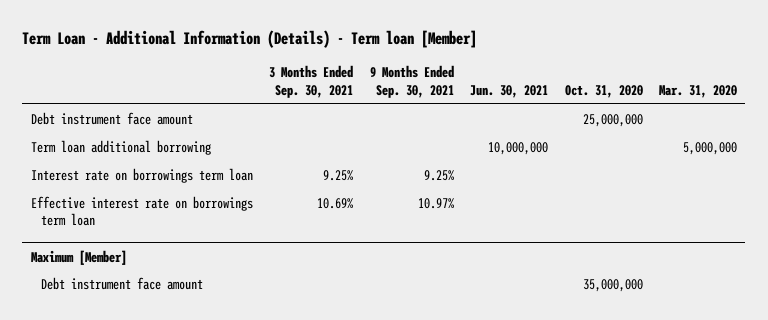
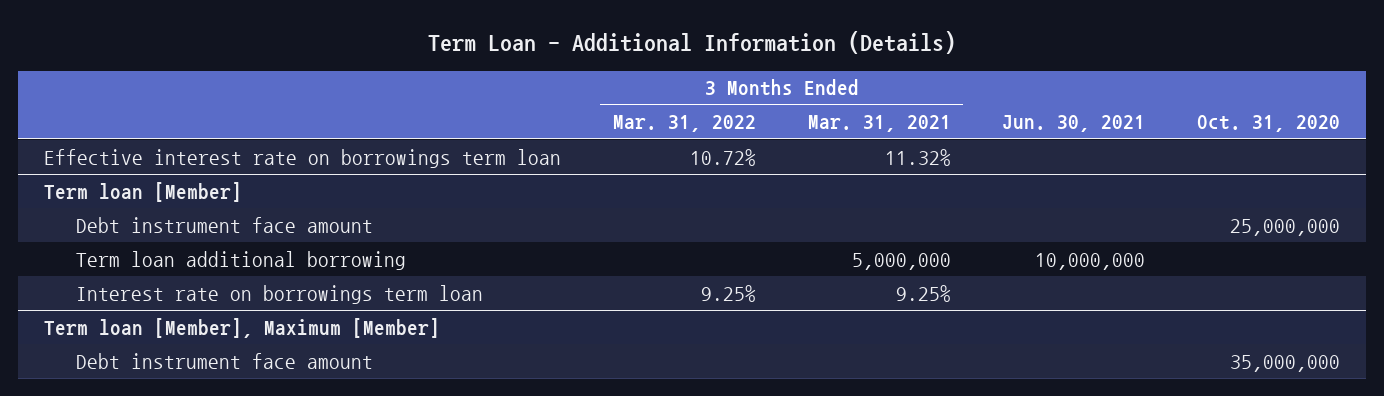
- Term Loan - Additional Information (Details) - Term loan [Member]
+ Term Loan - Additional Information (Details)
- | 3 Months Ended Sep. 30, 2021 | 9 Months Ended Sep. 30, 2021 | Jun. 30, 2021 | Oct. 31, 2020 | Mar. 31, 2020
+ | 3 Months Ended Mar. 31, 2022 | 3 Months Ended Mar. 31, 2021 | Jun. 30, 2021 | Oct. 31, 2020
- Debt instrument face amount | | | | 25,000,000 |
- Term loan additional borrowing | | | 10,000,000 | | 5,000,000
- Interest rate on borrowings term loan | 9.25% | 9.25% | | |
- Maximum [Member]
- Debt instrument face amount | | | | 35,000,000 |
+ Term loan [Member]
+ Debt instrument face amount | | | | 25,000,000
+ Term loan additional borrowing | | 5,000,000 | 10,000,000 |
+ Interest rate on borrowings term loan | 9.25% | 9.25% | |
+ Term loan [Member], Maximum [Member]
+ Debt instrument face amount | | | | 35,000,000

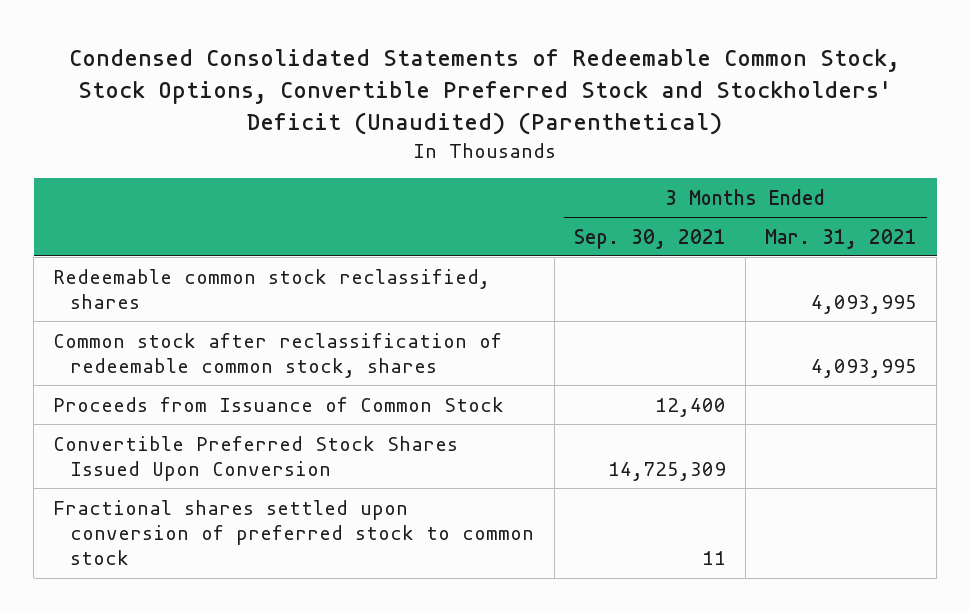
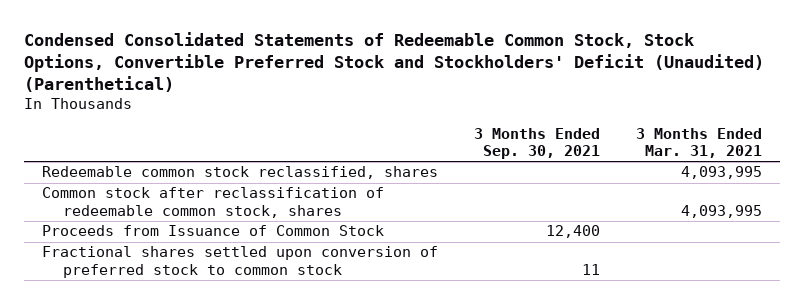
- Convertible Preferred Stock Shares Issued Upon Conversion | 14,725,309 |

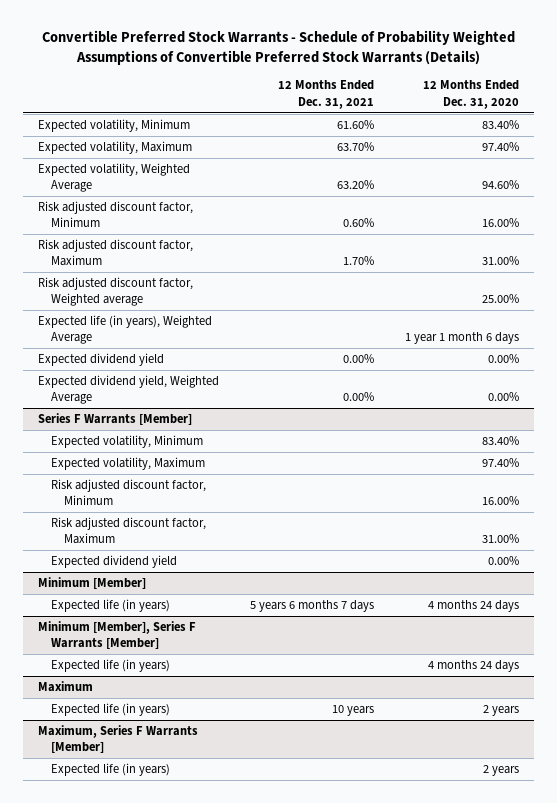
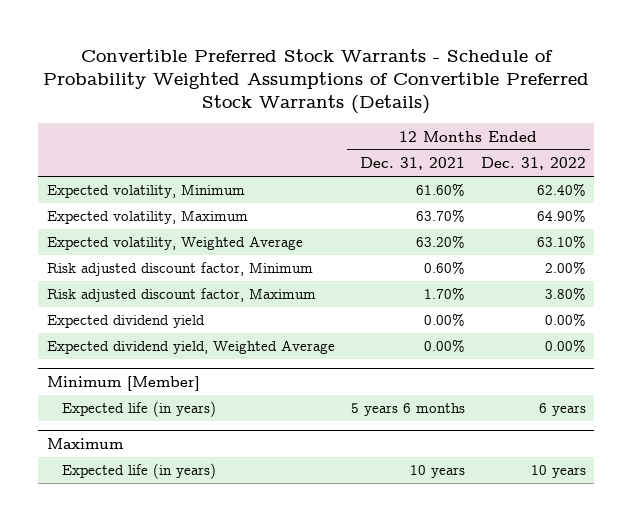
- | 12 Months Ended Dec. 31, 2021 | 12 Months Ended Dec. 31, 2020
+ | 12 Months Ended Dec. 31, 2021 | 12 Months Ended Dec. 31, 2022
- Risk adjusted discount factor, Weighted average | | 25.00%
- Expected life (in years), Weighted Average | | 1 year 1 month 6 days
- Series F Warrants [Member]
- Expected volatility, Minimum | | 83.40%
- Expected volatility, Maximum | | 97.40%
- Risk adjusted discount factor, Minimum | | 16.00%
- Risk adjusted discount factor, Maximum | | 31.00%
- Expected dividend yield | | 0.00%
@ Minimum [Member]
- Expected life (in years) | 5 years 6 months 7 days | 4 months 24 days
- Minimum [Member], Series F Warrants [Member]
- Expected life (in years) | | 4 months 24 days
@ Minimum [Member]
+ Expected life (in years) | 5 years 6 months | 6 years
- Maximum, Series F Warrants [Member]
- Expected life (in years) | | 2 years

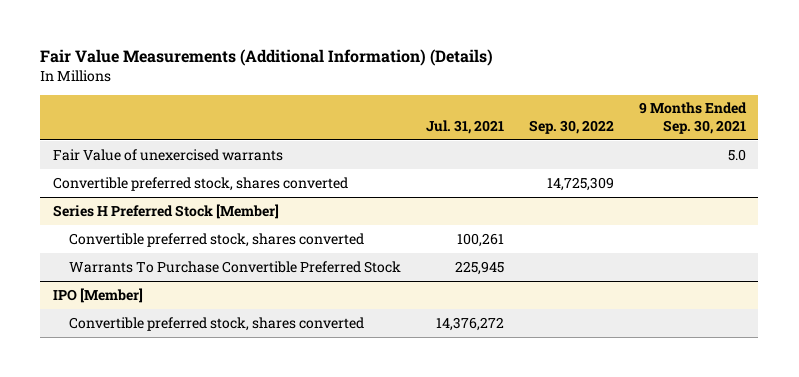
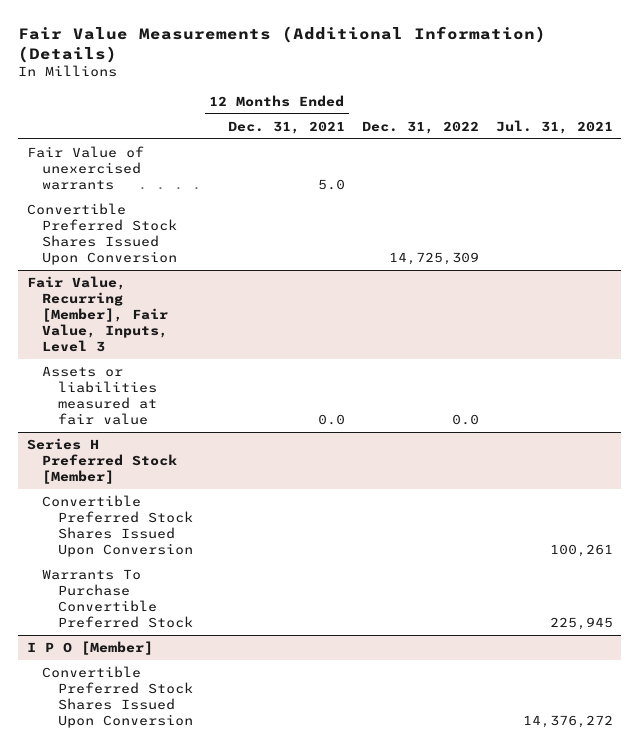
- | Jul. 31, 2021 | Sep. 30, 2022 | 9 Months Ended Sep. 30, 2021
+ | 12 Months Ended Dec. 31, 2021 | Dec. 31, 2022 | Jul. 31, 2021
- Convertible preferred stock, shares converted | | 14,725,309 |
+ Convertible Preferred Stock Shares Issued Upon Conversion | | 14,725,309 |
+ Fair Value, Recurring [Member], Fair Value, Inputs, Level 3
+ Assets or liabilities measured at fair value | 0.0 | 0.0 |
@ Series H Preferred Stock [Member]
- Convertible preferred stock, shares converted | 100,261 | |
+ Convertible Preferred Stock Shares Issued Upon Conversion | | | 100,261
- IPO [Member]
- Convertible preferred stock, shares converted | 14,376,272 | |
+ I P O [Member]
+ Convertible Preferred Stock Shares Issued Upon Conversion | | | 14,376,272

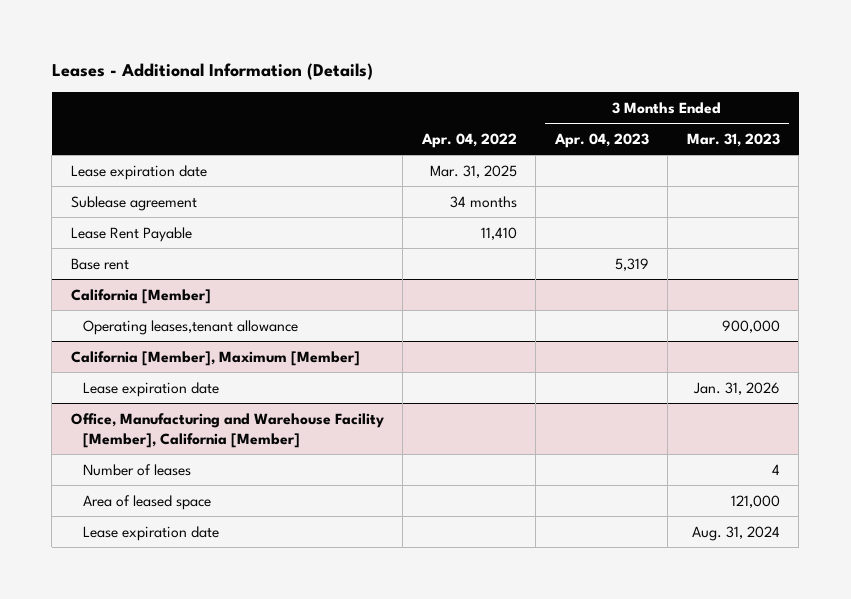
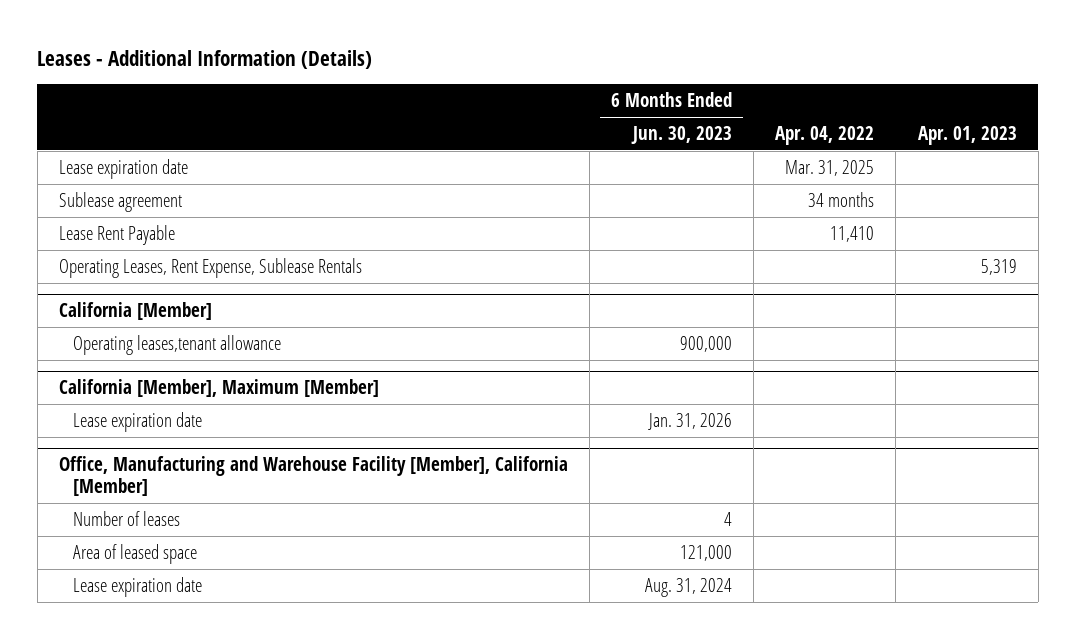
- | Apr. 04, 2022 | 3 Months Ended Apr. 04, 2023 | 3 Months Ended Mar. 31, 2023
+ | 6 Months Ended Jun. 30, 2023 | Apr. 04, 2022 | Apr. 01, 2023
- Base rent | | 5,319 |
+ Operating Leases, Rent Expense, Sublease Rentals | | | 5,319

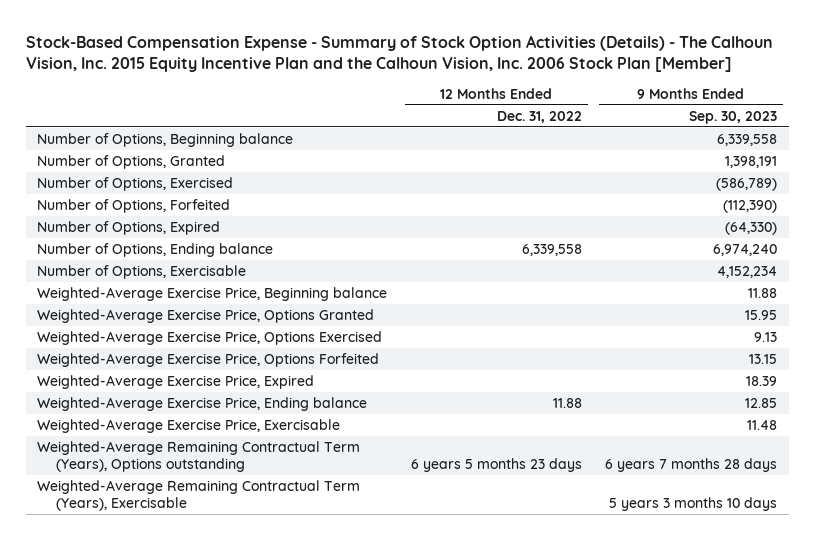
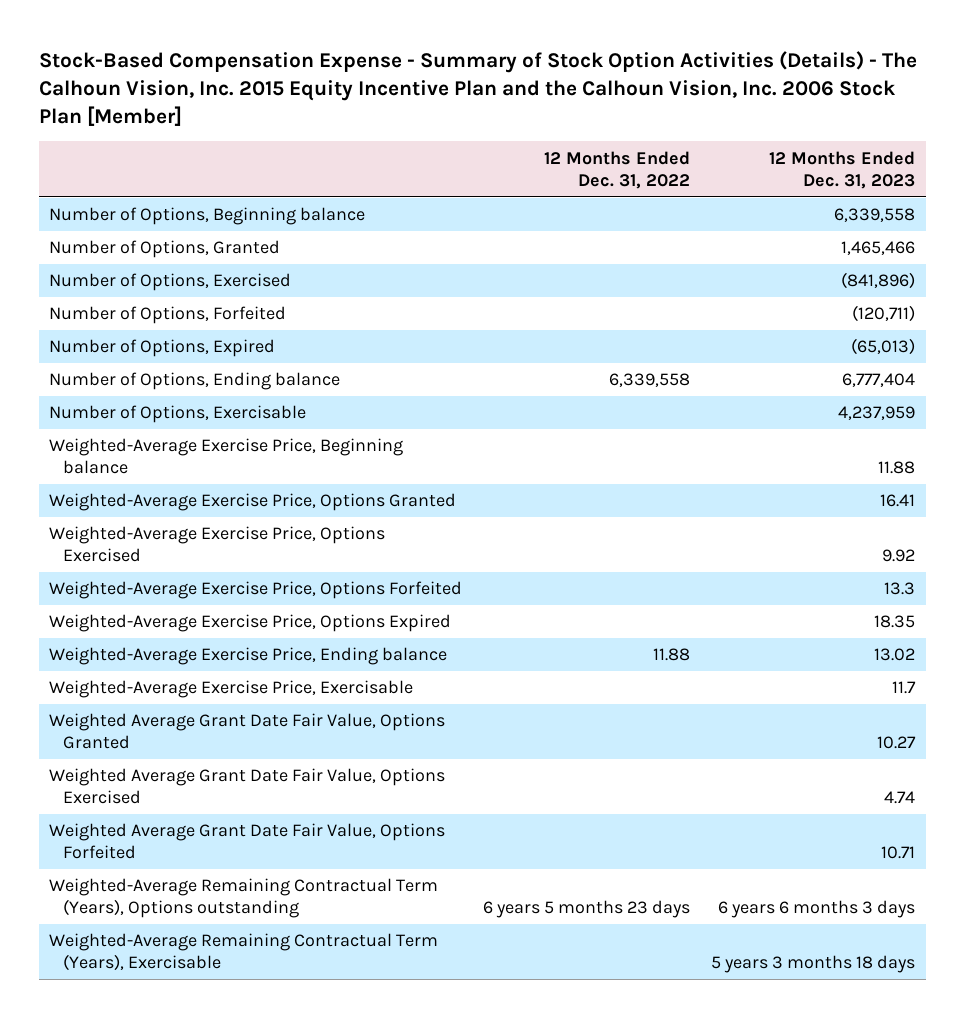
- | 12 Months Ended Dec. 31, 2022 | 9 Months Ended Sep. 30, 2023
+ | 12 Months Ended Dec. 31, 2022 | 12 Months Ended Dec. 31, 2023
- Weighted-Average Exercise Price, Expired | | 18.39
+ Weighted-Average Exercise Price, Options Expired | | 18.35
+ Weighted Average Grant Date Fair Value, Options Granted | | 10.27
+ Weighted Average Grant Date Fair Value, Options Exercised | | 4.74
+ Weighted Average Grant Date Fair Value, Options Forfeited | | 10.71

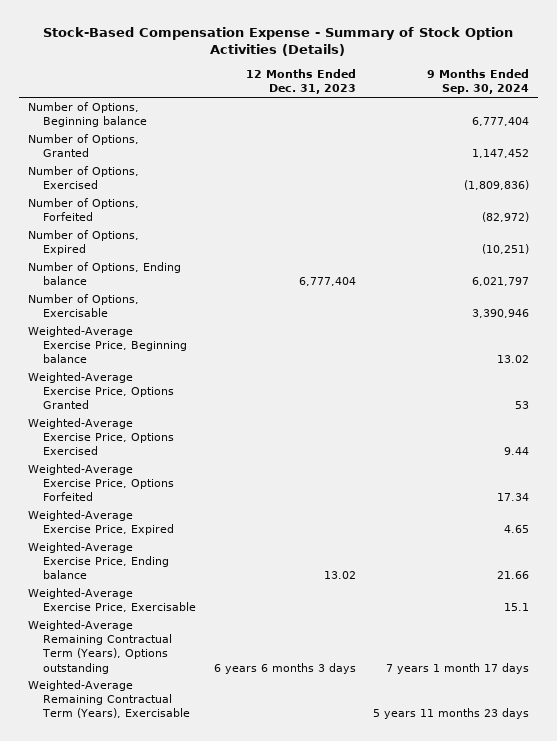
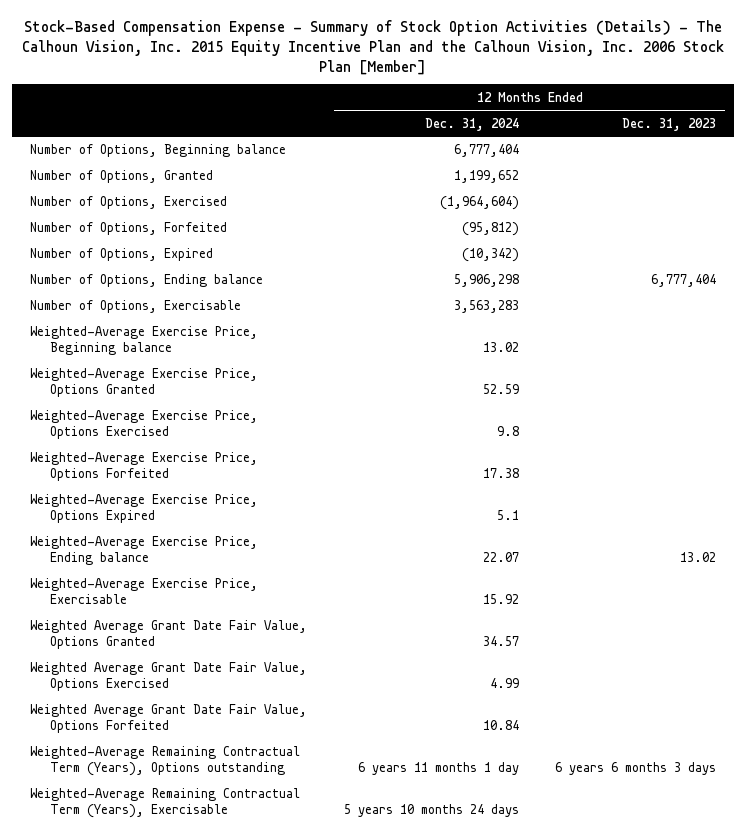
- Stock-Based Compensation Expense - Summary of Stock Option Activities (Details)
+ Stock-Based Compensation Expense - Summary of Stock Option Activities (Details) - The Calhoun Vision, Inc. 2015 Equity Incentive Plan and the Calhoun Vision, Inc. 2006 Stock Plan [Member]
- | 12 Months Ended Dec. 31, 2023 | 9 Months Ended Sep. 30, 2024
+ | 12 Months Ended Dec. 31, 2024 | 12 Months Ended Dec. 31, 2023
- Weighted-Average Exercise Price, Expired | | 4.65
+ Weighted-Average Exercise Price, Options Expired | 5.1 |
+ Weighted Average Grant Date Fair Value, Options Granted | 34.57 |
+ Weighted Average Grant Date Fair Value, Options Exercised | 4.99 |
+ Weighted Average Grant Date Fair Value, Options Forfeited | 10.84 |

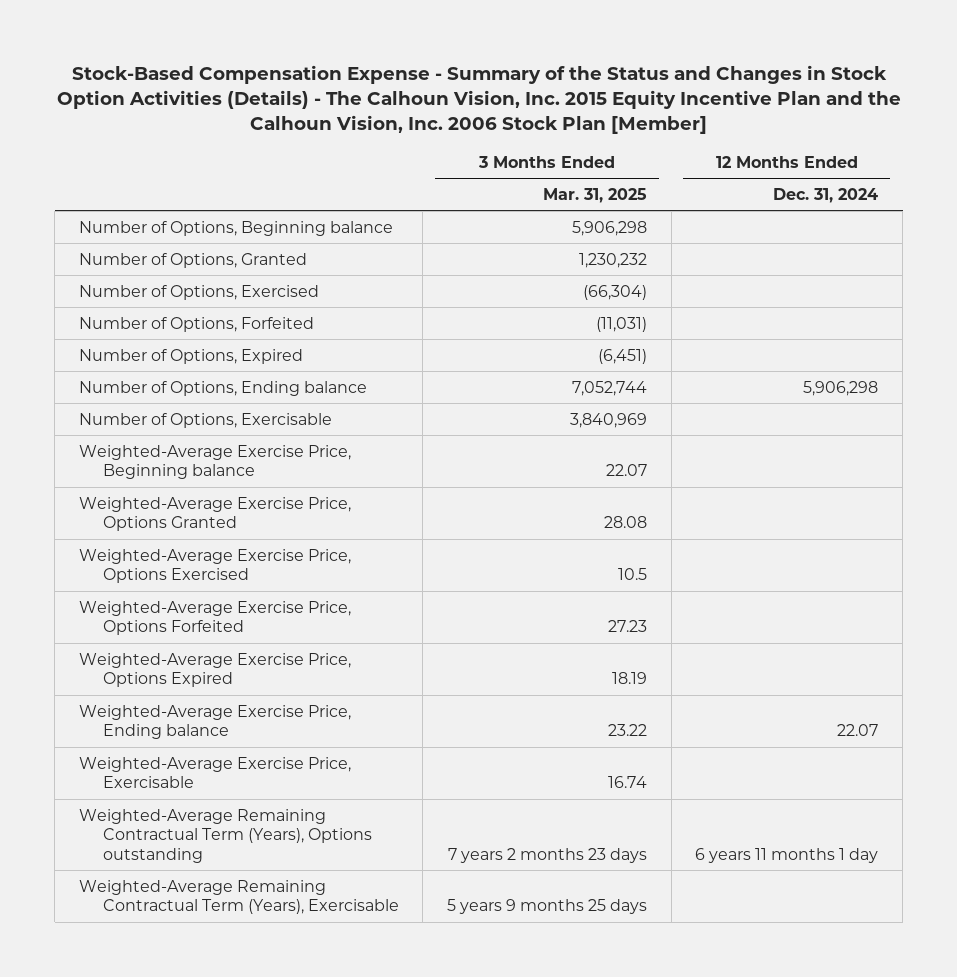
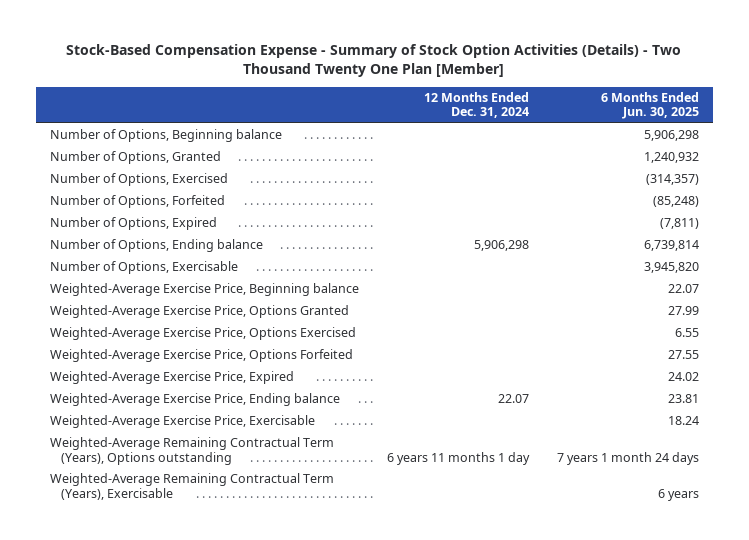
- Stock-Based Compensation Expense - Summary of the Status and Changes in Stock Option Activities (Details) - The Calhoun Vision, Inc. 2015 Equity Incentive Plan and the Calhoun Vision, Inc. 2006 Stock Plan [Member]
+ Stock-Based Compensation Expense - Summary of Stock Option Activities (Details) - Two Thousand Twenty One Plan [Member]
- | 3 Months Ended Mar. 31, 2025 | 12 Months Ended Dec. 31, 2024
+ | 12 Months Ended Dec. 31, 2024 | 6 Months Ended Jun. 30, 2025
- Weighted-Average Exercise Price, Options Expired | 18.19 |
+ Weighted-Average Exercise Price, Expired | | 24.02

